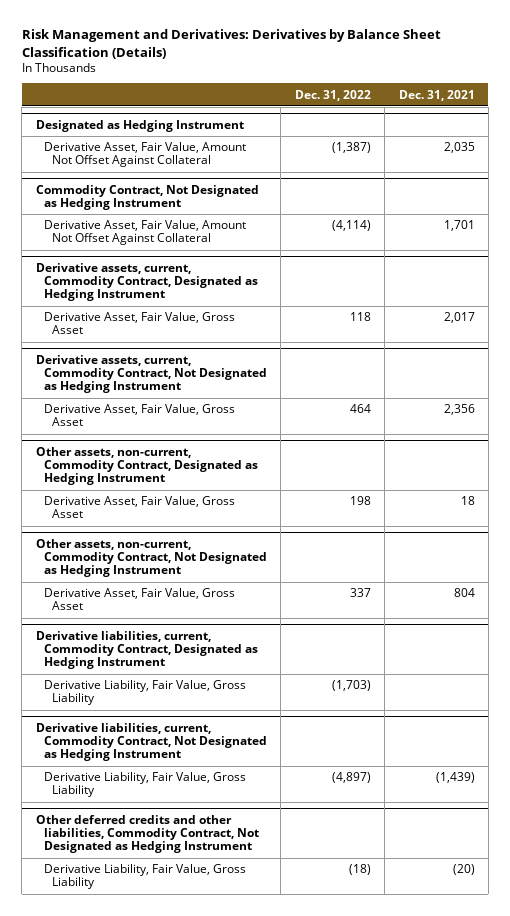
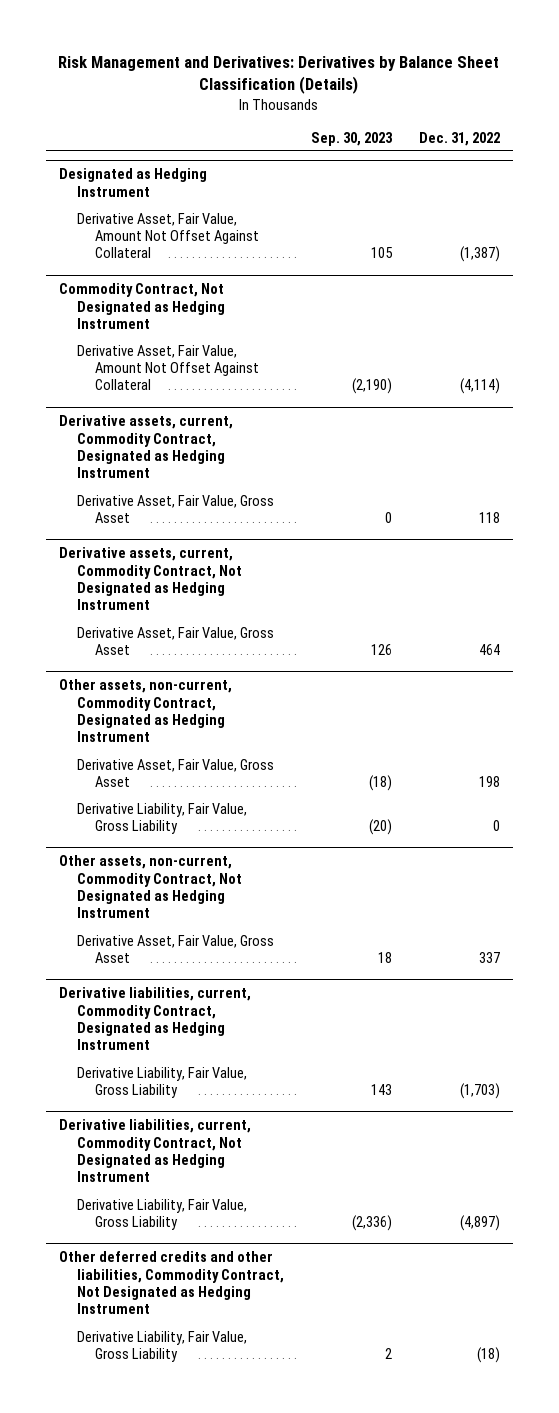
- | Dec. 31, 2022 | Dec. 31, 2021
+ | Sep. 30, 2023 | Dec. 31, 2022
@ Other assets, non-current, Commodity Contract, Designated as Hedging Instrument
+ Derivative Liability, Fair Value, Gross Liability | (20) | 0

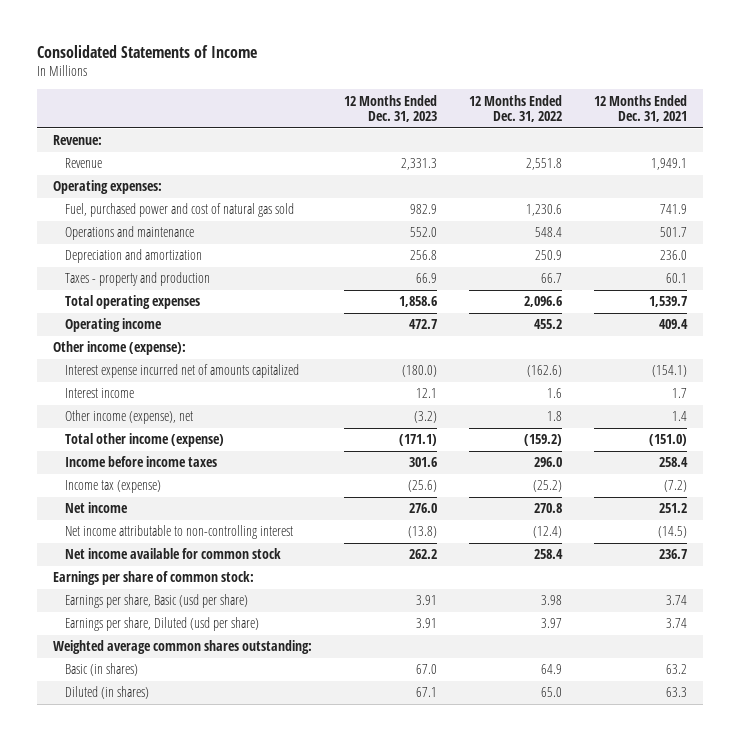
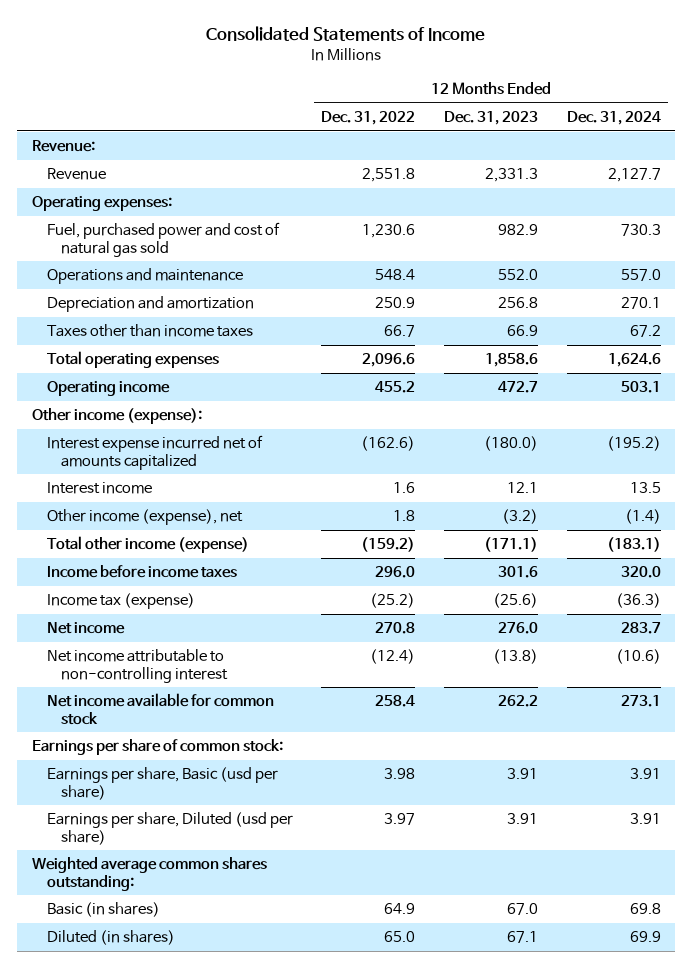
- | 12 Months Ended Dec. 31, 2023 | 12 Months Ended Dec. 31, 2022 | 12 Months Ended Dec. 31, 2021
+ | 12 Months Ended Dec. 31, 2022 | 12 Months Ended Dec. 31, 2023 | 12 Months Ended Dec. 31, 2024
- Taxes - property and production | 66.9 | 66.7 | 60.1
+ Taxes other than income taxes | 66.7 | 66.9 | 67.2

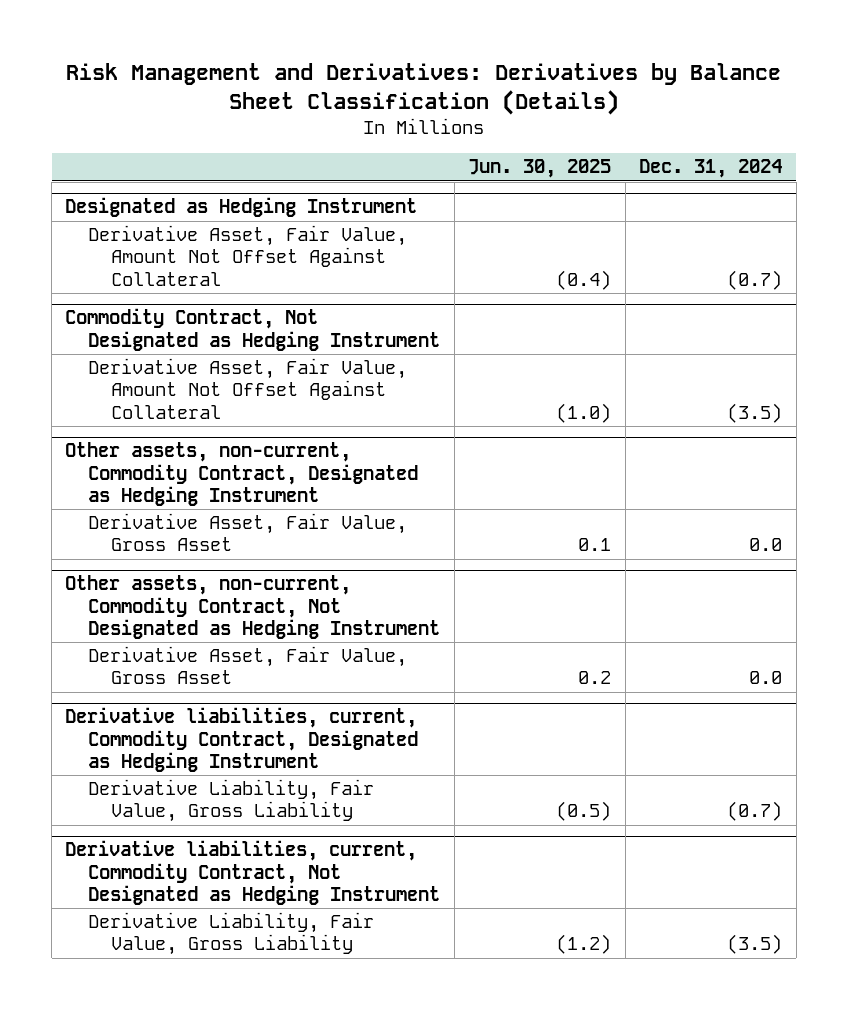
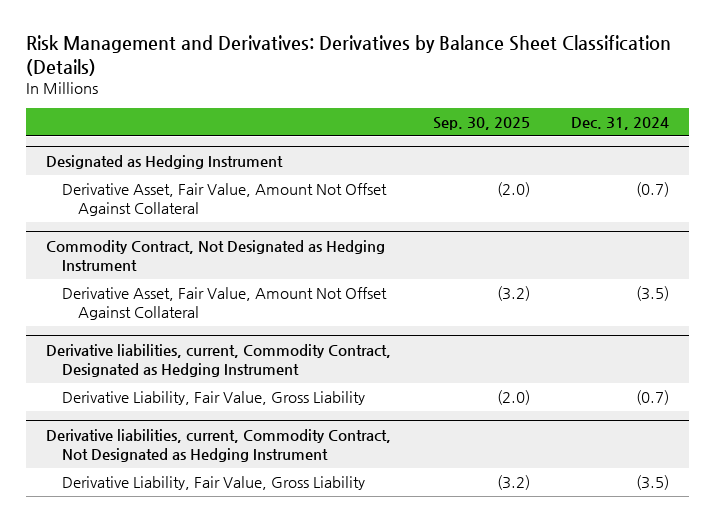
- | Jun. 30, 2025 | Dec. 31, 2024
+ | Sep. 30, 2025 | Dec. 31, 2024
- Other assets, non-current, Commodity Contract, Designated as Hedging Instrument
- Derivative Asset, Fair Value, Gross Asset | 0.1 | 0.0
- Other assets, non-current, Commodity Contract, Not Designated as Hedging Instrument
- Derivative Asset, Fair Value, Gross Asset | 0.2 | 0.0

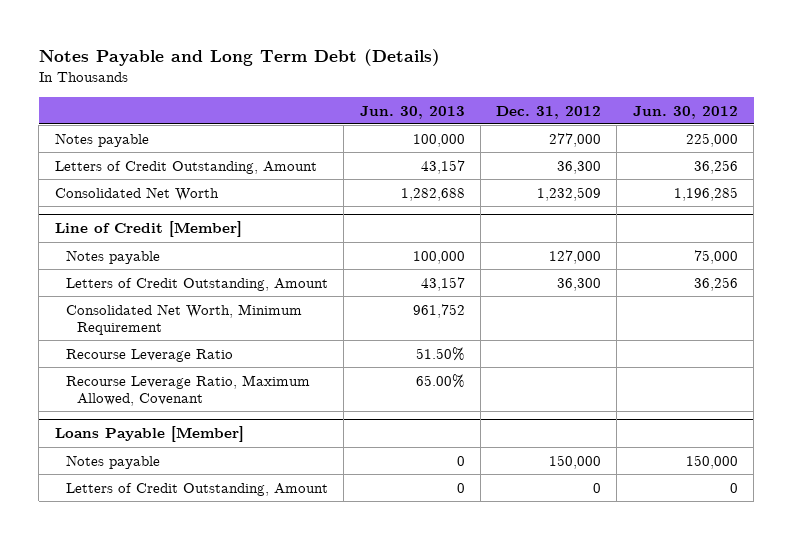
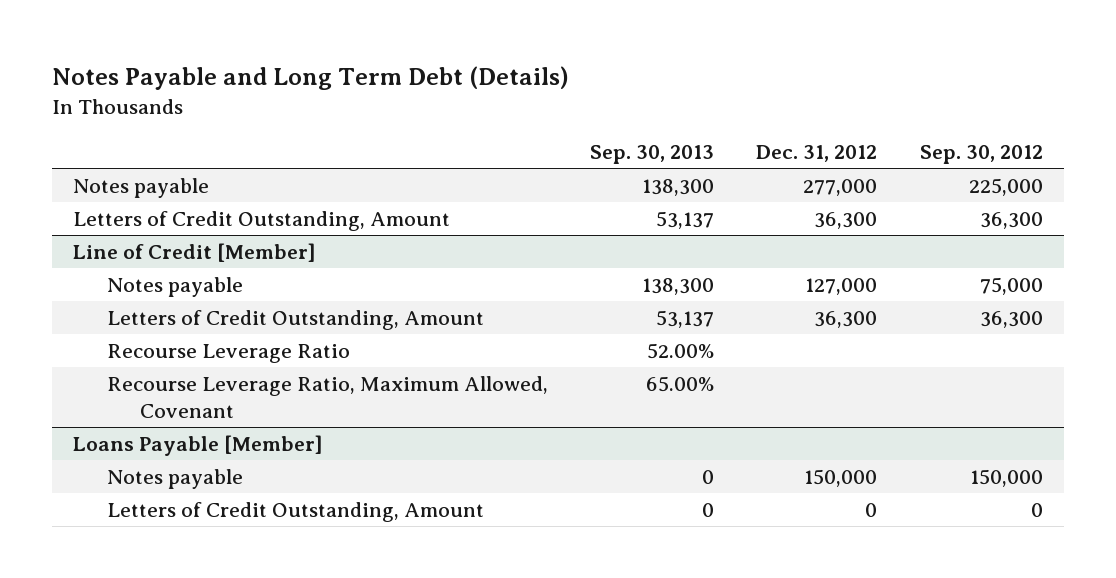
- | Jun. 30, 2013 | Dec. 31, 2012 | Jun. 30, 2012
+ | Sep. 30, 2013 | Dec. 31, 2012 | Sep. 30, 2012
- Consolidated Net Worth | 1,282,688 | 1,232,509 | 1,196,285
@ Line of Credit [Member]
- Consolidated Net Worth, Minimum Requirement | 961,752 | |

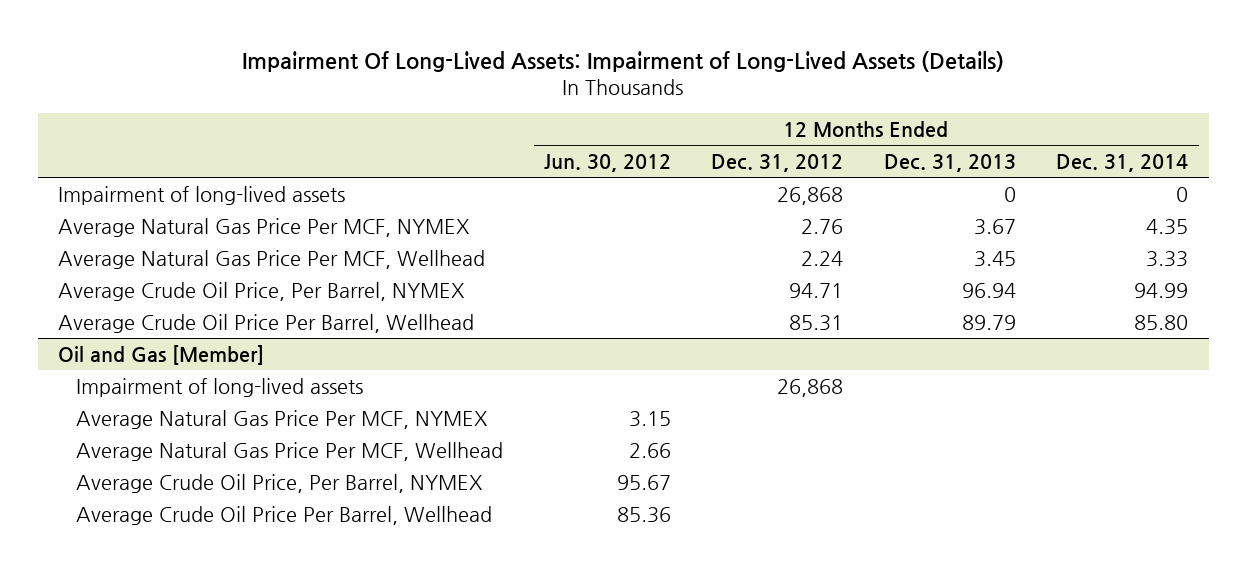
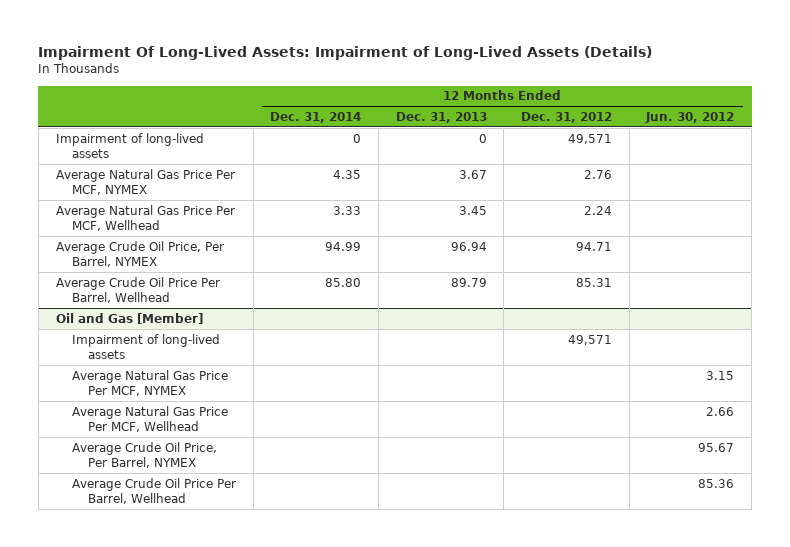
- | 12 Months Ended Jun. 30, 2012 | 12 Months Ended Dec. 31, 2012 | 12 Months Ended Dec. 31, 2013 | 12 Months Ended Dec. 31, 2014
+ | 12 Months Ended Dec. 31, 2014 | 12 Months Ended Dec. 31, 2013 | 12 Months Ended Dec. 31, 2012 | 12 Months Ended Jun. 30, 2012
- Impairment of long-lived assets | | 26,868 | 0 | 0
+ Impairment of long-lived assets | 0 | 0 | 49,571 |
@ Oil and Gas [Member]
- Impairment of long-lived assets | | 26,868 | |
+ Impairment of long-lived assets | | | 49,571 |

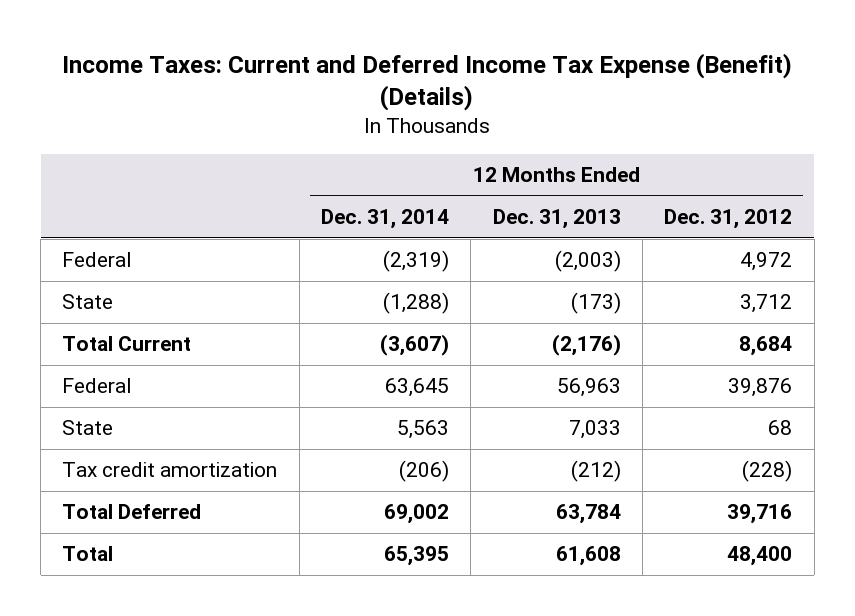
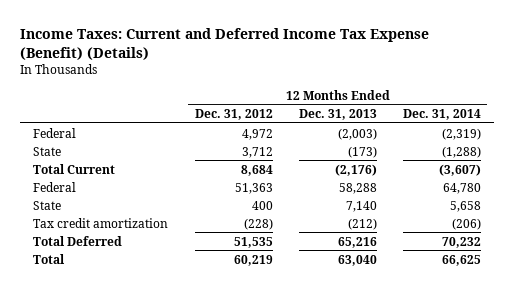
- | 12 Months Ended Dec. 31, 2014 | 12 Months Ended Dec. 31, 2013 | 12 Months Ended Dec. 31, 2012
+ | 12 Months Ended Dec. 31, 2012 | 12 Months Ended Dec. 31, 2013 | 12 Months Ended Dec. 31, 2014
- Federal | 63,645 | 56,963 | 39,876
- State | 5,563 | 7,033 | 68
+ Federal | 51,363 | 58,288 | 64,780
+ State | 400 | 7,140 | 5,658
- Total Deferred | 69,002 | 63,784 | 39,716
- Total | 65,395 | 61,608 | 48,400
+ Total Deferred | 51,535 | 65,216 | 70,232
+ Total | 60,219 | 63,040 | 66,625

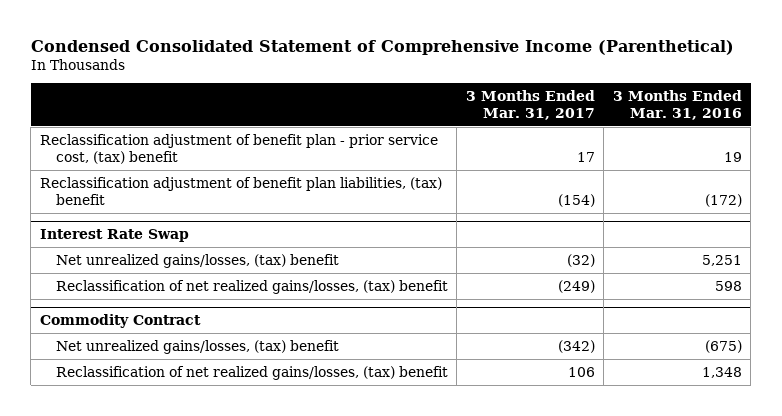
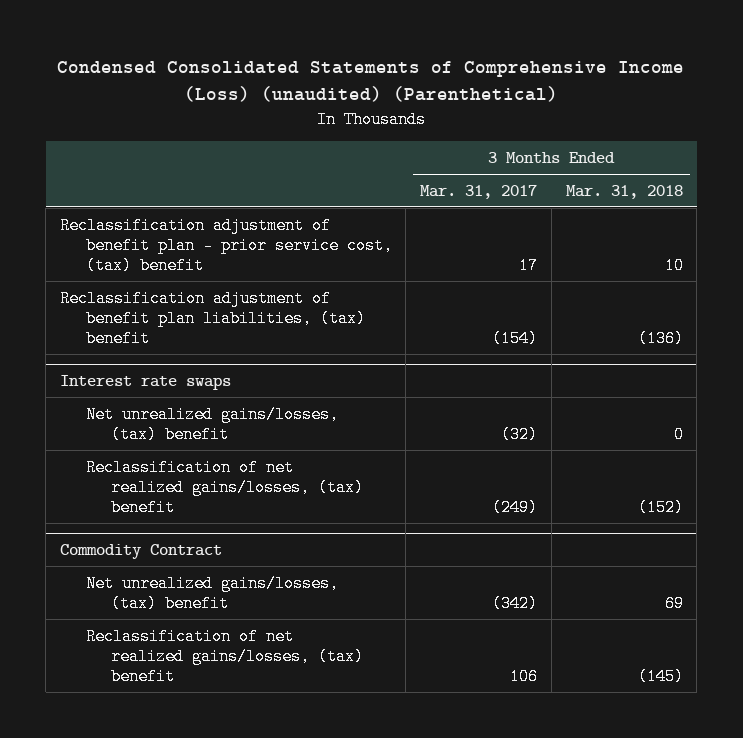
- Condensed Consolidated Statement of Comprehensive Income (Parenthetical)
+ Condensed Consolidated Statements of Comprehensive Income (Loss) (unaudited) (Parenthetical)
- | 3 Months Ended Mar. 31, 2017 | 3 Months Ended Mar. 31, 2016
+ | 3 Months Ended Mar. 31, 2017 | 3 Months Ended Mar. 31, 2018
- Interest Rate Swap
+ Interest rate swaps

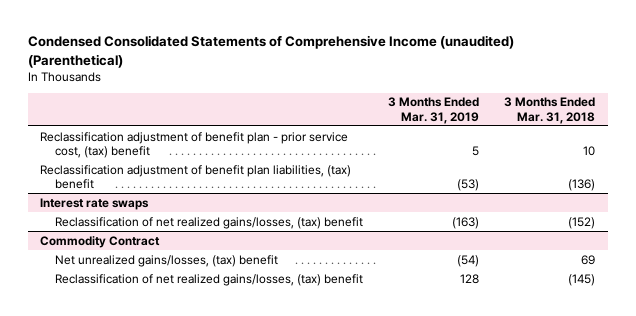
- Condensed Consolidated Statements of Comprehensive Income (Loss) (unaudited) (Parenthetical)
+ Condensed Consolidated Statements of Comprehensive Income (unaudited) (Parenthetical)
- | 3 Months Ended Mar. 31, 2017 | 3 Months Ended Mar. 31, 2018
+ | 3 Months Ended Mar. 31, 2019 | 3 Months Ended Mar. 31, 2018
@ Interest rate swaps
- Net unrealized gains/losses, (tax) benefit | (32) | 0

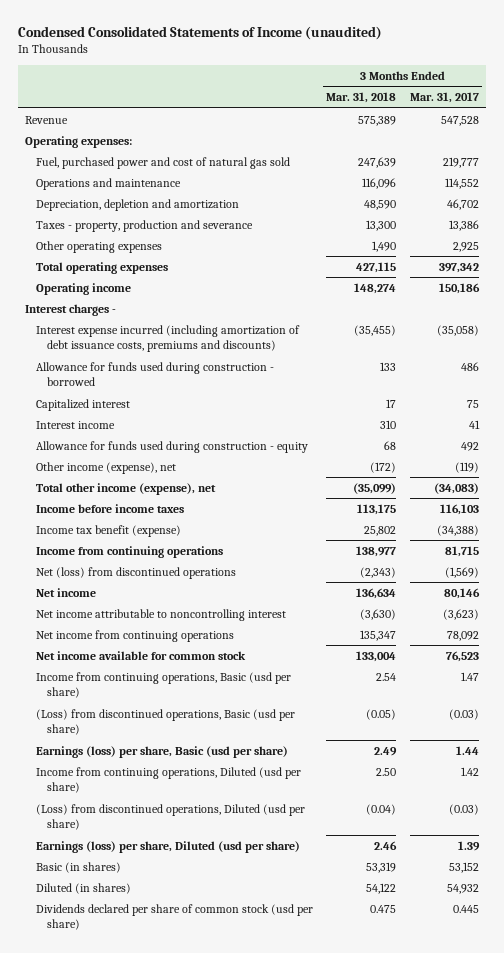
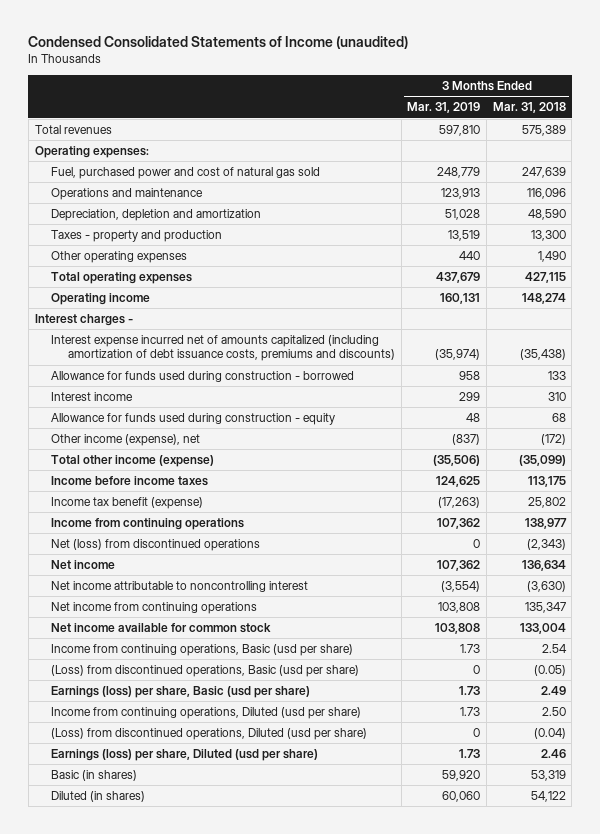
- | 3 Months Ended Mar. 31, 2018 | 3 Months Ended Mar. 31, 2017
+ | 3 Months Ended Mar. 31, 2019 | 3 Months Ended Mar. 31, 2018
- Revenue | 575,389 | 547,528
+ Total revenues | 597,810 | 575,389
- Taxes - property, production and severance | 13,300 | 13,386
+ Taxes - property and production | 13,519 | 13,300
- Interest expense incurred (including amortization of debt issuance costs, premiums and discounts) | (35,455) | (35,058)
+ Interest expense incurred net of amounts capitalized (including amortization of debt issuance costs, premiums and discounts) | (35,974) | (35,438)
- Capitalized interest | 17 | 75
- Total other income (expense), net | (35,099) | (34,083)
+ Total other income (expense) | (35,506) | (35,099)
- Dividends declared per share of common stock (usd per share) | 0.475 | 0.445

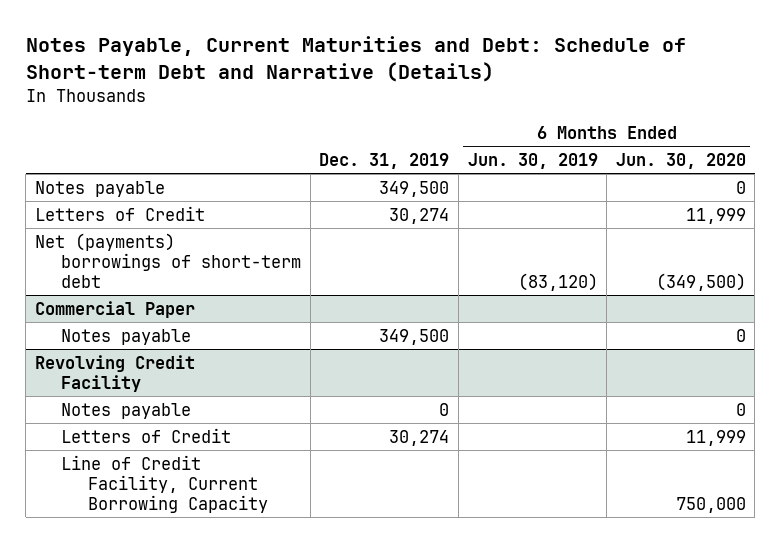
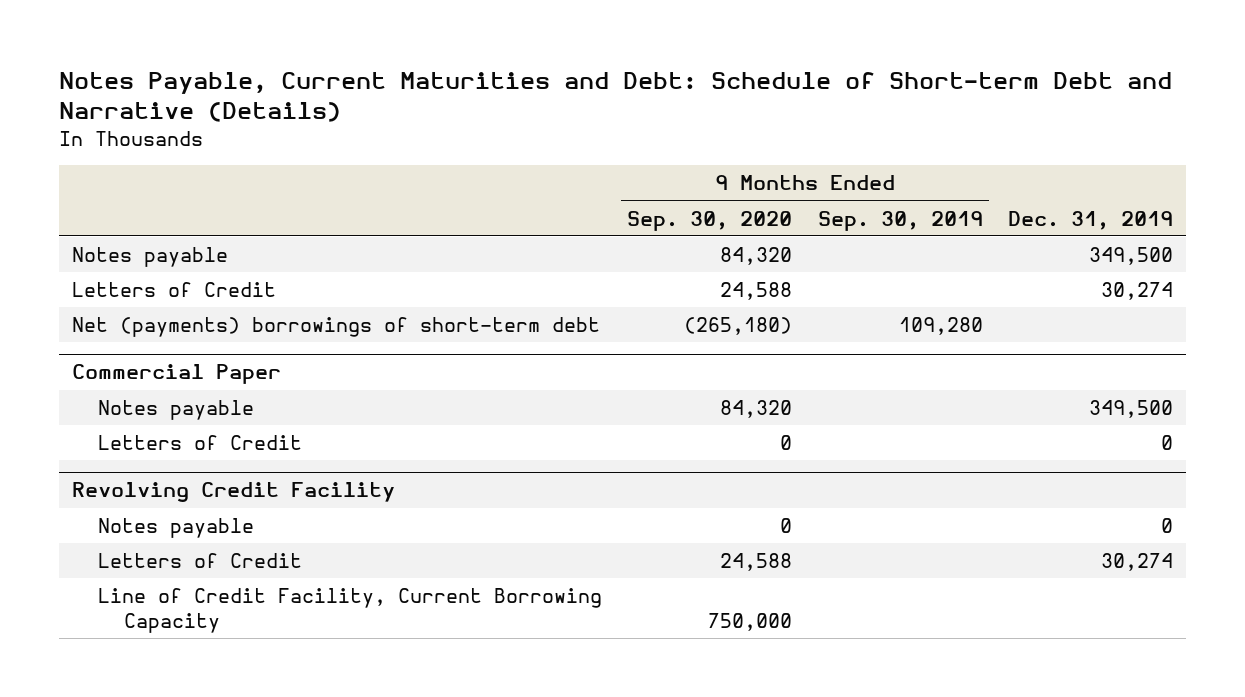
- | Dec. 31, 2019 | 6 Months Ended Jun. 30, 2019 | 6 Months Ended Jun. 30, 2020
+ | 9 Months Ended Sep. 30, 2020 | 9 Months Ended Sep. 30, 2019 | Dec. 31, 2019
@ Commercial Paper
+ Letters of Credit | 0 | | 0

